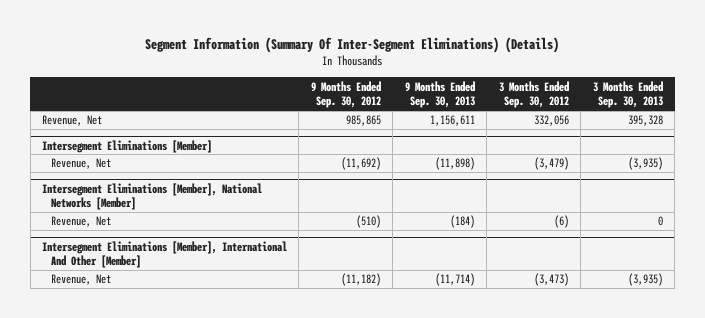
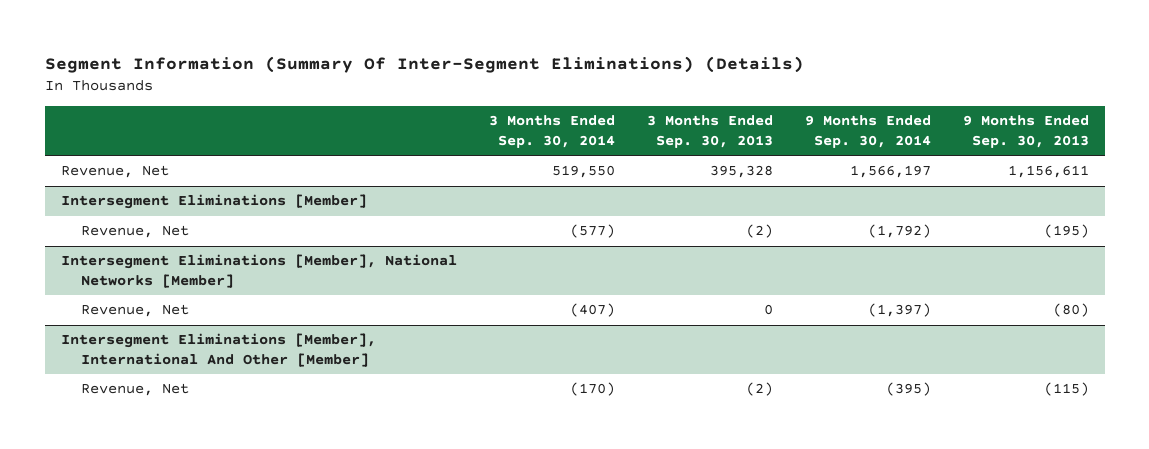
- | 9 Months Ended Sep. 30, 2012 | 9 Months Ended Sep. 30, 2013 | 3 Months Ended Sep. 30, 2012 | 3 Months Ended Sep. 30, 2013
+ | 3 Months Ended Sep. 30, 2014 | 3 Months Ended Sep. 30, 2013 | 9 Months Ended Sep. 30, 2014 | 9 Months Ended Sep. 30, 2013
@ Intersegment Eliminations [Member]
- Revenue, Net | (11,692) | (11,898) | (3,479) | (3,935)
+ Revenue, Net | (577) | (2) | (1,792) | (195)
@ Intersegment Eliminations [Member], National Networks [Member]
- Revenue, Net | (510) | (184) | (6) | 0
+ Revenue, Net | (407) | 0 | (1,397) | (80)
@ Intersegment Eliminations [Member], International And Other [Member]
- Revenue, Net | (11,182) | (11,714) | (3,473) | (3,935)
+ Revenue, Net | (170) | (2) | (395) | (115)

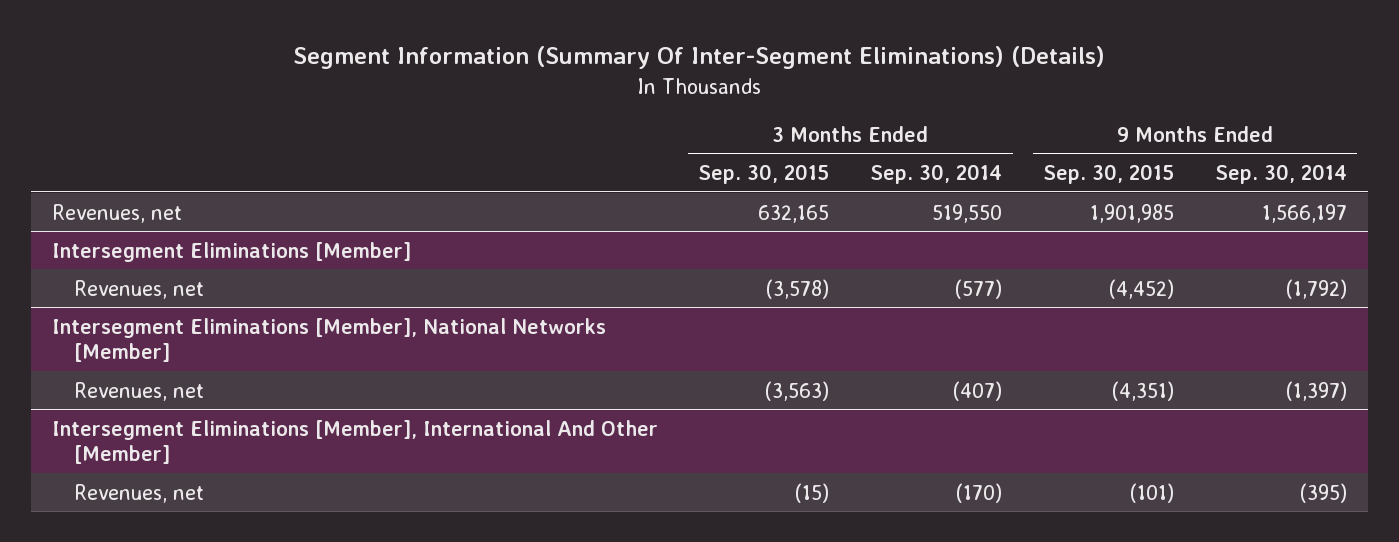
- | 3 Months Ended Sep. 30, 2014 | 3 Months Ended Sep. 30, 2013 | 9 Months Ended Sep. 30, 2014 | 9 Months Ended Sep. 30, 2013
+ | 3 Months Ended Sep. 30, 2015 | 3 Months Ended Sep. 30, 2014 | 9 Months Ended Sep. 30, 2015 | 9 Months Ended Sep. 30, 2014
- Revenue, Net | 519,550 | 395,328 | 1,566,197 | 1,156,611
+ Revenues, net | 632,165 | 519,550 | 1,901,985 | 1,566,197
@ Intersegment Eliminations [Member]
- Revenue, Net | (577) | (2) | (1,792) | (195)
+ Revenues, net | (3,578) | (577) | (4,452) | (1,792)
@ Intersegment Eliminations [Member], National Networks [Member]
- Revenue, Net | (407) | 0 | (1,397) | (80)
+ Revenues, net | (3,563) | (407) | (4,351) | (1,397)
@ Intersegment Eliminations [Member], International And Other [Member]
- Revenue, Net | (170) | (2) | (395) | (115)
+ Revenues, net | (15) | (170) | (101) | (395)

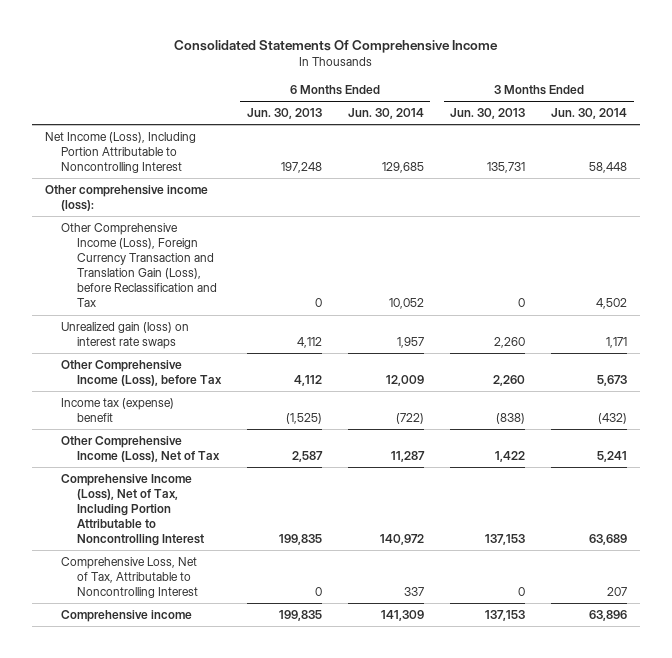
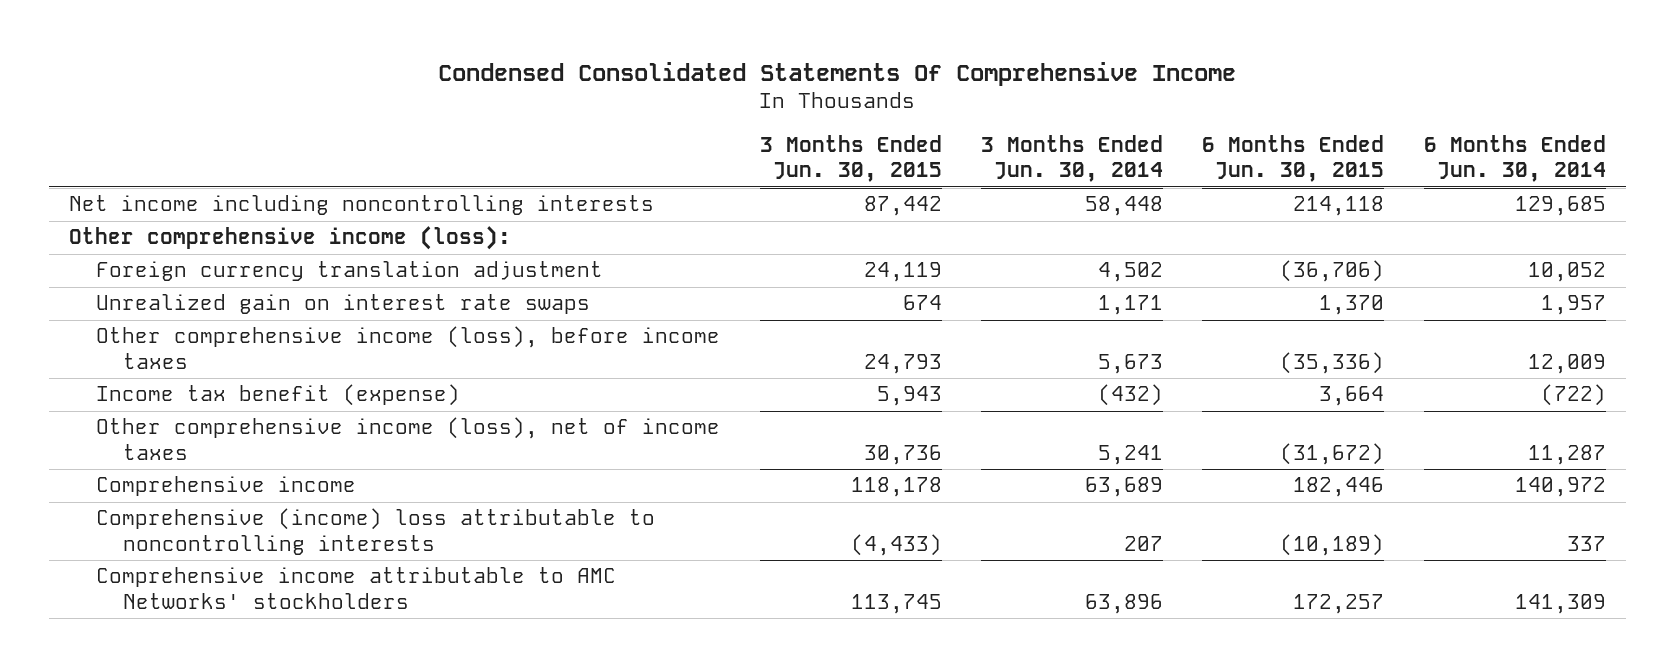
- Consolidated Statements Of Comprehensive Income
+ Condensed Consolidated Statements Of Comprehensive Income
- | 6 Months Ended Jun. 30, 2013 | 6 Months Ended Jun. 30, 2014 | 3 Months Ended Jun. 30, 2013 | 3 Months Ended Jun. 30, 2014
+ | 3 Months Ended Jun. 30, 2015 | 3 Months Ended Jun. 30, 2014 | 6 Months Ended Jun. 30, 2015 | 6 Months Ended Jun. 30, 2014
- Net Income (Loss), Including Portion Attributable to Noncontrolling Interest | 197,248 | 129,685 | 135,731 | 58,448
+ Net income including noncontrolling interests | 87,442 | 58,448 | 214,118 | 129,685
- Other Comprehensive Income (Loss), Foreign Currency Transaction and Translation Gain (Loss), before Reclassification and Tax | 0 | 10,052 | 0 | 4,502
- Unrealized gain (loss) on interest rate swaps | 4,112 | 1,957 | 2,260 | 1,171
- Other Comprehensive Income (Loss), before Tax | 4,112 | 12,009 | 2,260 | 5,673
- Income tax (expense) benefit | (1,525) | (722) | (838) | (432)
- Other Comprehensive Income (Loss), Net of Tax | 2,587 | 11,287 | 1,422 | 5,241
- Comprehensive Income (Loss), Net of Tax, Including Portion Attributable to Noncontrolling Interest | 199,835 | 140,972 | 137,153 | 63,689
- Comprehensive Loss, Net of Tax, Attributable to Noncontrolling Interest | 0 | 337 | 0 | 207
- Comprehensive income | 199,835 | 141,309 | 137,153 | 63,896
+ Foreign currency translation adjustment | 24,119 | 4,502 | (36,706) | 10,052
+ Unrealized gain on interest rate swaps | 674 | 1,171 | 1,370 | 1,957
+ Other comprehensive income (loss), before income taxes | 24,793 | 5,673 | (35,336) | 12,009
+ Income tax benefit (expense) | 5,943 | (432) | 3,664 | (722)
+ Other comprehensive income (loss), net of income taxes | 30,736 | 5,241 | (31,672) | 11,287
+ Comprehensive income | 118,178 | 63,689 | 182,446 | 140,972
+ Comprehensive (income) loss attributable to noncontrolling interests | (4,433) | 207 | (10,189) | 337
+ Comprehensive income attributable to AMC Networks' stockholders | 113,745 | 63,896 | 172,257 | 141,309

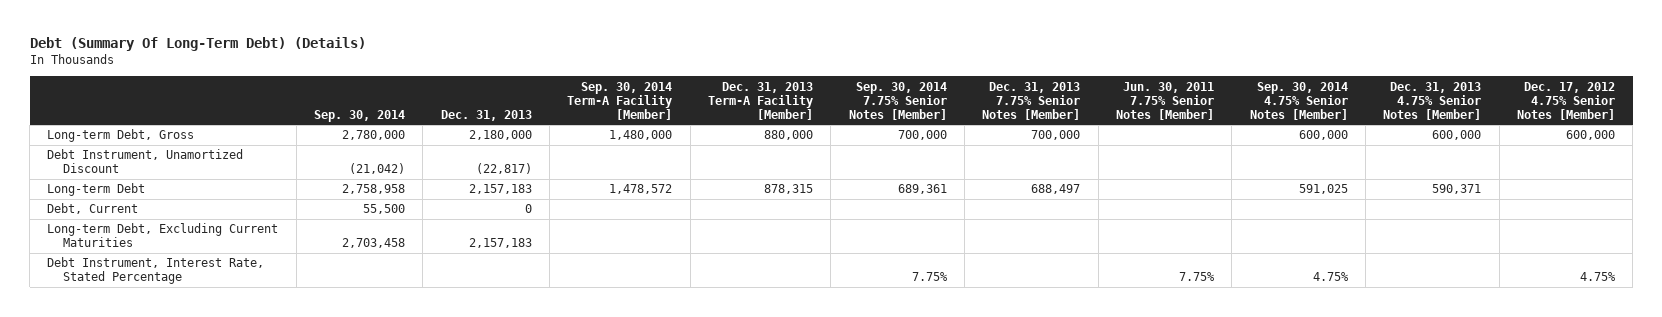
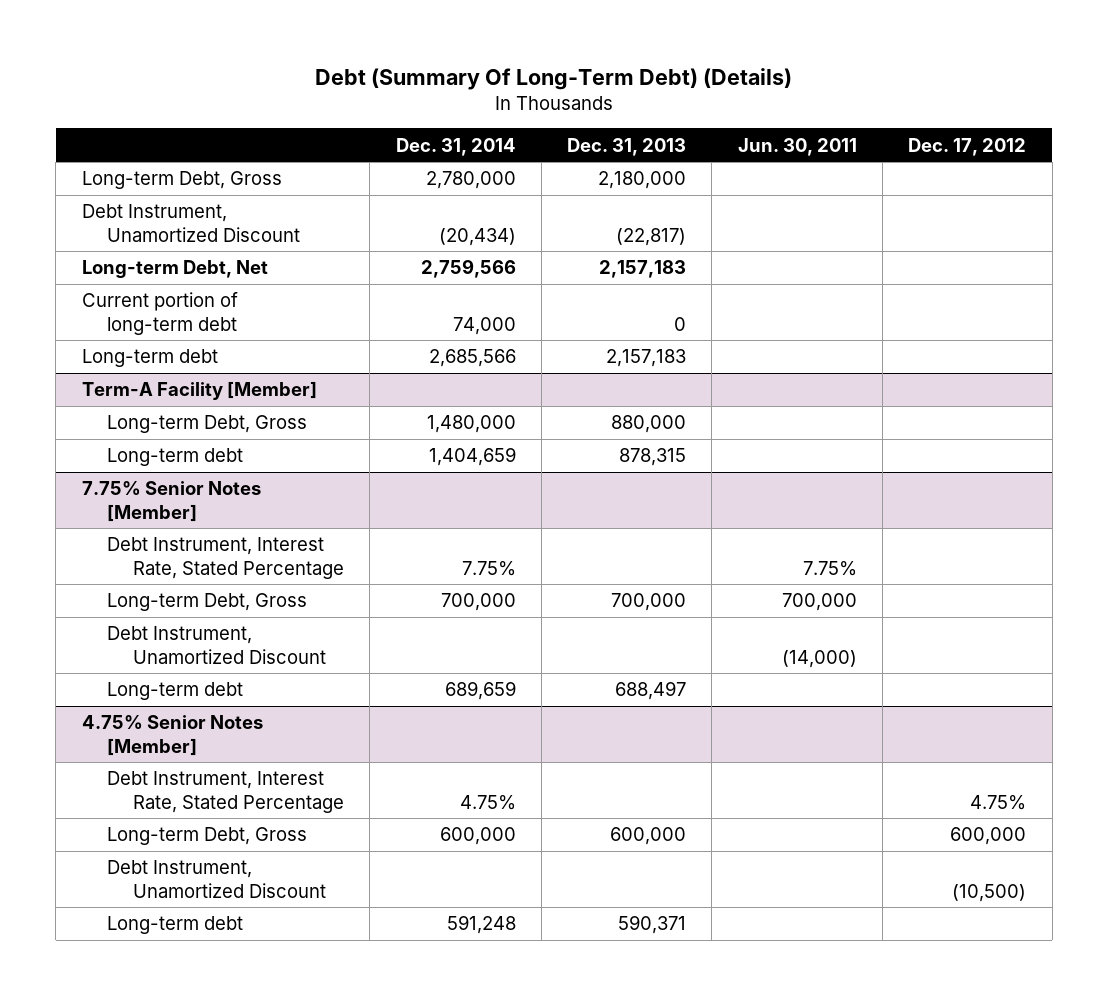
- | Sep. 30, 2014 | Dec. 31, 2013 | Sep. 30, 2014 Term-A Facility [Member] | Dec. 31, 2013 Term-A Facility [Member] | Sep. 30, 2014 7.75% Senior Notes [Member] | Dec. 31, 2013 7.75% Senior Notes [Member] | Jun. 30, 2011 7.75% Senior Notes [Member] | Sep. 30, 2014 4.75% Senior Notes [Member] | Dec. 31, 2013 4.75% Senior Notes [Member] | Dec. 17, 2012 4.75% Senior Notes [Member]
+ | Dec. 31, 2014 | Dec. 31, 2013 | Jun. 30, 2011 | Dec. 17, 2012
- Long-term Debt | 2,758,958 | 2,157,183 | 1,478,572 | 878,315 | 689,361 | 688,497 | | 591,025 | 590,371 |
- Debt, Current | 55,500 | 0 | | | | | | | |
- Long-term Debt, Excluding Current Maturities | 2,703,458 | 2,157,183 | | | | | | | |
+ Long-term Debt, Net | 2,759,566 | 2,157,183 | |
+ Current portion of long-term debt | 74,000 | 0 | |
+ Long-term debt | 2,685,566 | 2,157,183 | |
+ Term-A Facility [Member]
+ Long-term Debt, Gross | 1,480,000 | 880,000 | |
+ Long-term debt | 1,404,659 | 878,315 | |
+ 7.75% Senior Notes [Member]
+ Long-term Debt, Gross | 700,000 | 700,000 | 700,000 |
+ Debt Instrument, Unamortized Discount | | | (14,000) |
+ Long-term debt | 689,659 | 688,497 | |
+ 4.75% Senior Notes [Member]
+ Debt Instrument, Interest Rate, Stated Percentage | 4.75% | | | 4.75%
+ Long-term Debt, Gross | 600,000 | 600,000 | | 600,000
+ Debt Instrument, Unamortized Discount | | | | (10,500)
+ Long-term debt | 591,248 | 590,371 | |

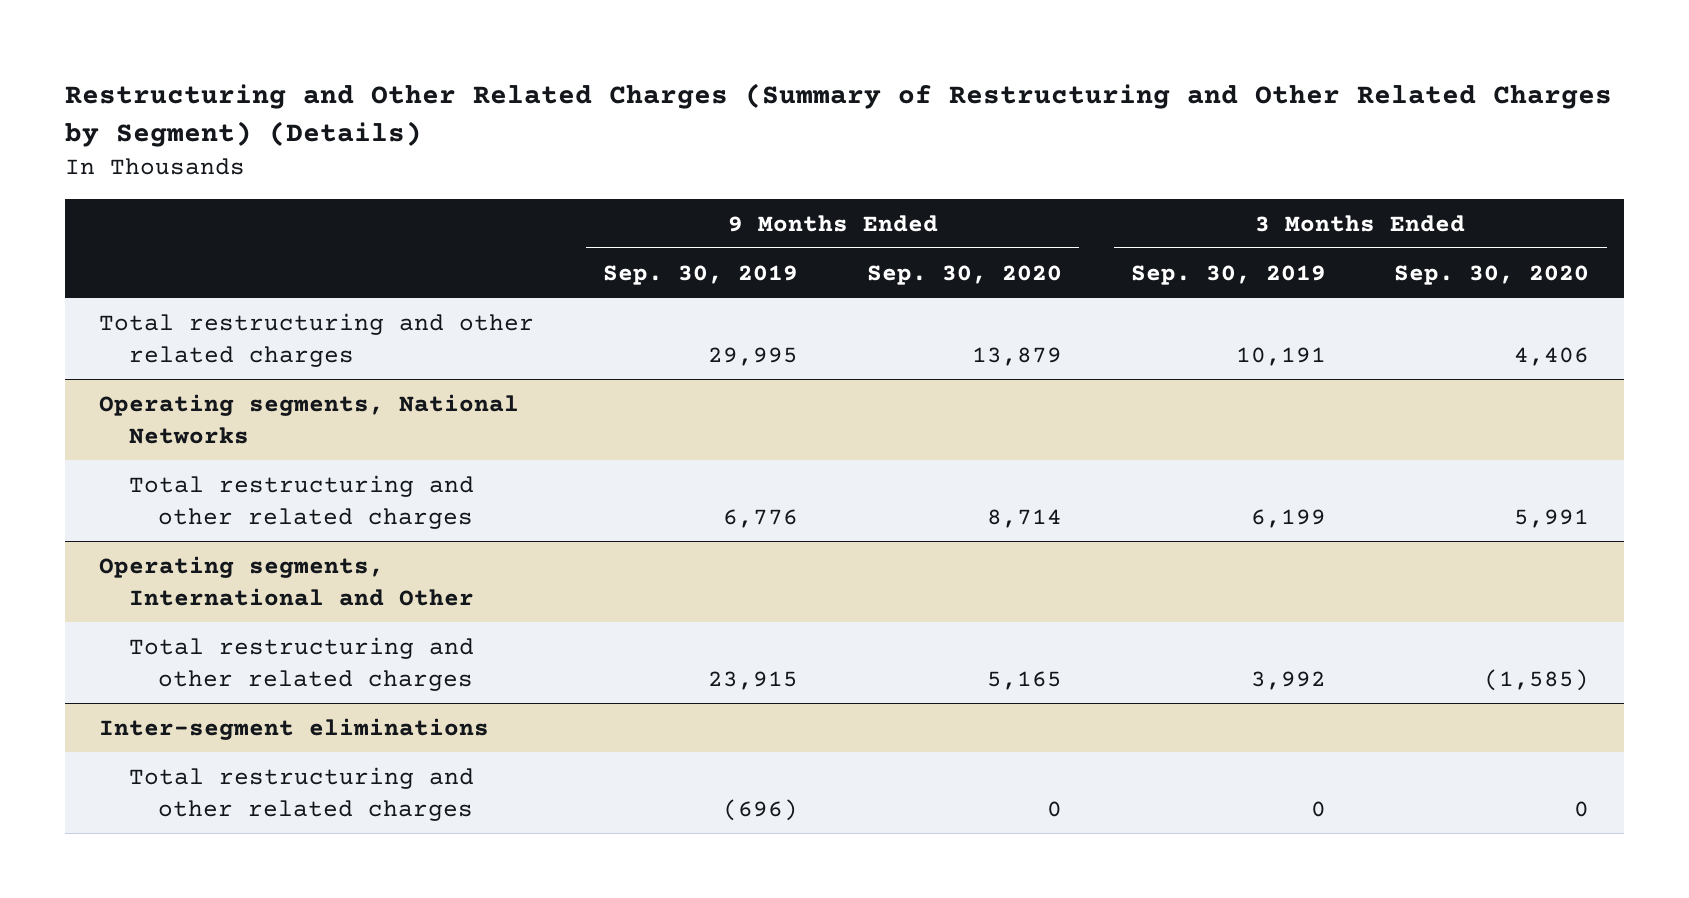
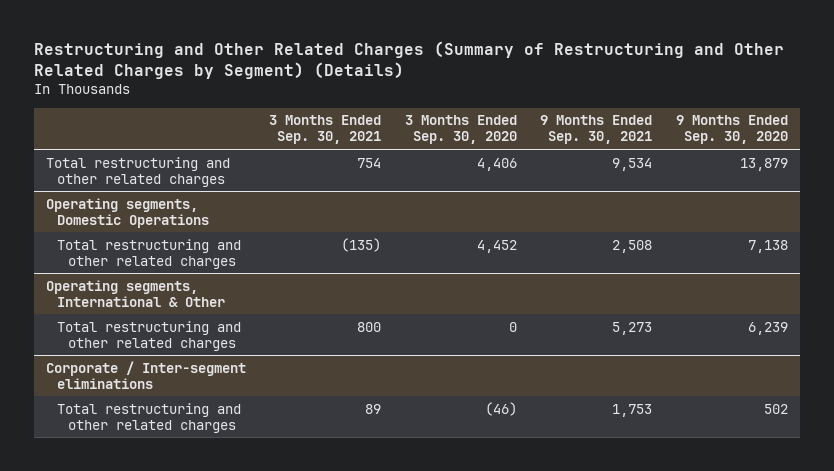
- | 9 Months Ended Sep. 30, 2019 | 9 Months Ended Sep. 30, 2020 | 3 Months Ended Sep. 30, 2019 | 3 Months Ended Sep. 30, 2020
+ | 3 Months Ended Sep. 30, 2021 | 3 Months Ended Sep. 30, 2020 | 9 Months Ended Sep. 30, 2021 | 9 Months Ended Sep. 30, 2020
- Operating segments, National Networks
- Total restructuring and other related charges | 6,776 | 8,714 | 6,199 | 5,991
- Operating segments, International and Other
- Total restructuring and other related charges | 23,915 | 5,165 | 3,992 | (1,585)
- Inter-segment eliminations
- Total restructuring and other related charges | (696) | 0 | 0 | 0
+ Operating segments, Domestic Operations
+ Total restructuring and other related charges | (135) | 4,452 | 2,508 | 7,138
+ Operating segments, International & Other
+ Total restructuring and other related charges | 800 | 0 | 5,273 | 6,239
+ Corporate / Inter-segment eliminations
+ Total restructuring and other related charges | 89 | (46) | 1,753 | 502

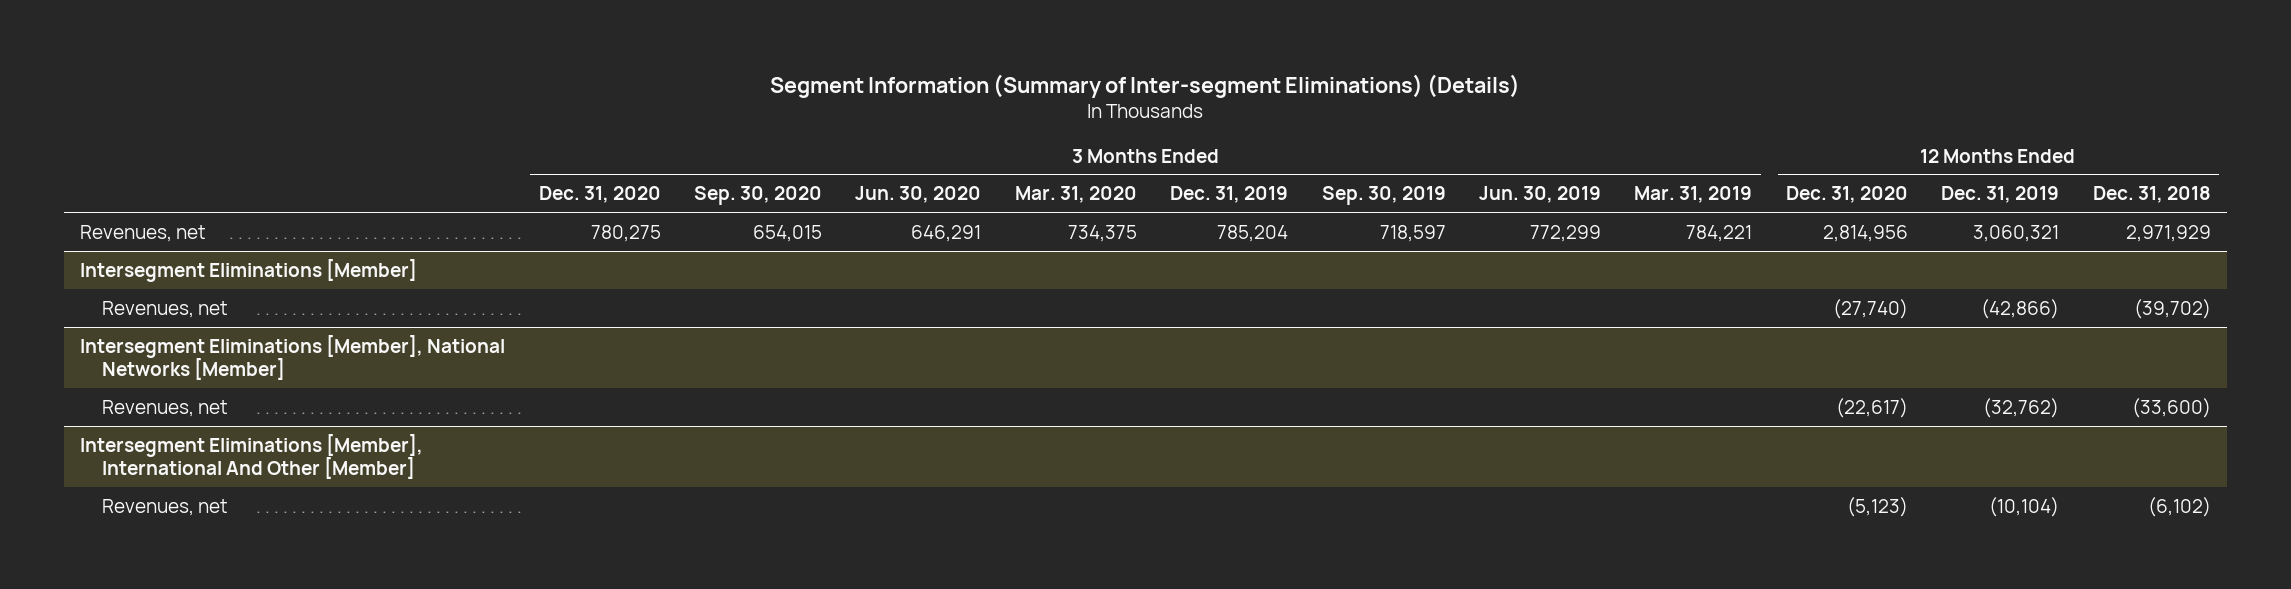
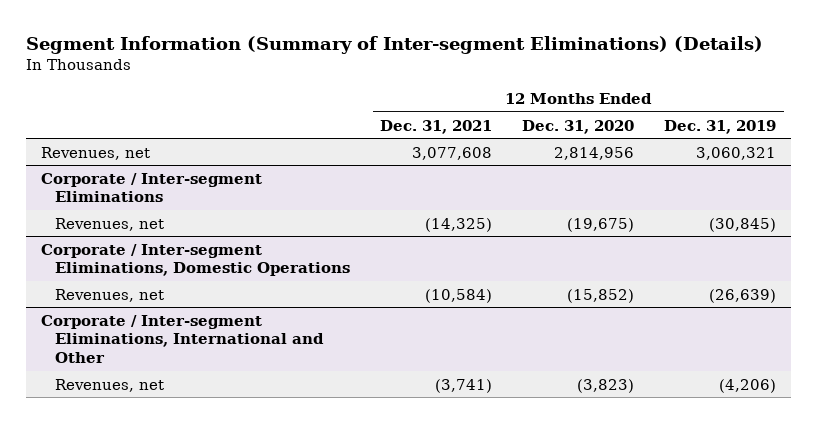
- | 3 Months Ended Dec. 31, 2020 | 3 Months Ended Sep. 30, 2020 | 3 Months Ended Jun. 30, 2020 | 3 Months Ended Mar. 31, 2020 | 3 Months Ended Dec. 31, 2019 | 3 Months Ended Sep. 30, 2019 | 3 Months Ended Jun. 30, 2019 | 3 Months Ended Mar. 31, 2019 | 12 Months Ended Dec. 31, 2020 | 12 Months Ended Dec. 31, 2019 | 12 Months Ended Dec. 31, 2018
+ | 12 Months Ended Dec. 31, 2021 | 12 Months Ended Dec. 31, 2020 | 12 Months Ended Dec. 31, 2019
- Intersegment Eliminations [Member]
- Revenues, net | | | | | | | | | (27,740) | (42,866) | (39,702)
- Intersegment Eliminations [Member], National Networks [Member]
- Revenues, net | | | | | | | | | (22,617) | (32,762) | (33,600)
- Intersegment Eliminations [Member], International And Other [Member]
- Revenues, net | | | | | | | | | (5,123) | (10,104) | (6,102)
+ Corporate / Inter-segment Eliminations
+ Revenues, net | (14,325) | (19,675) | (30,845)
+ Corporate / Inter-segment Eliminations, Domestic Operations
+ Revenues, net | (10,584) | (15,852) | (26,639)
+ Corporate / Inter-segment Eliminations, International and Other
+ Revenues, net | (3,741) | (3,823) | (4,206)

